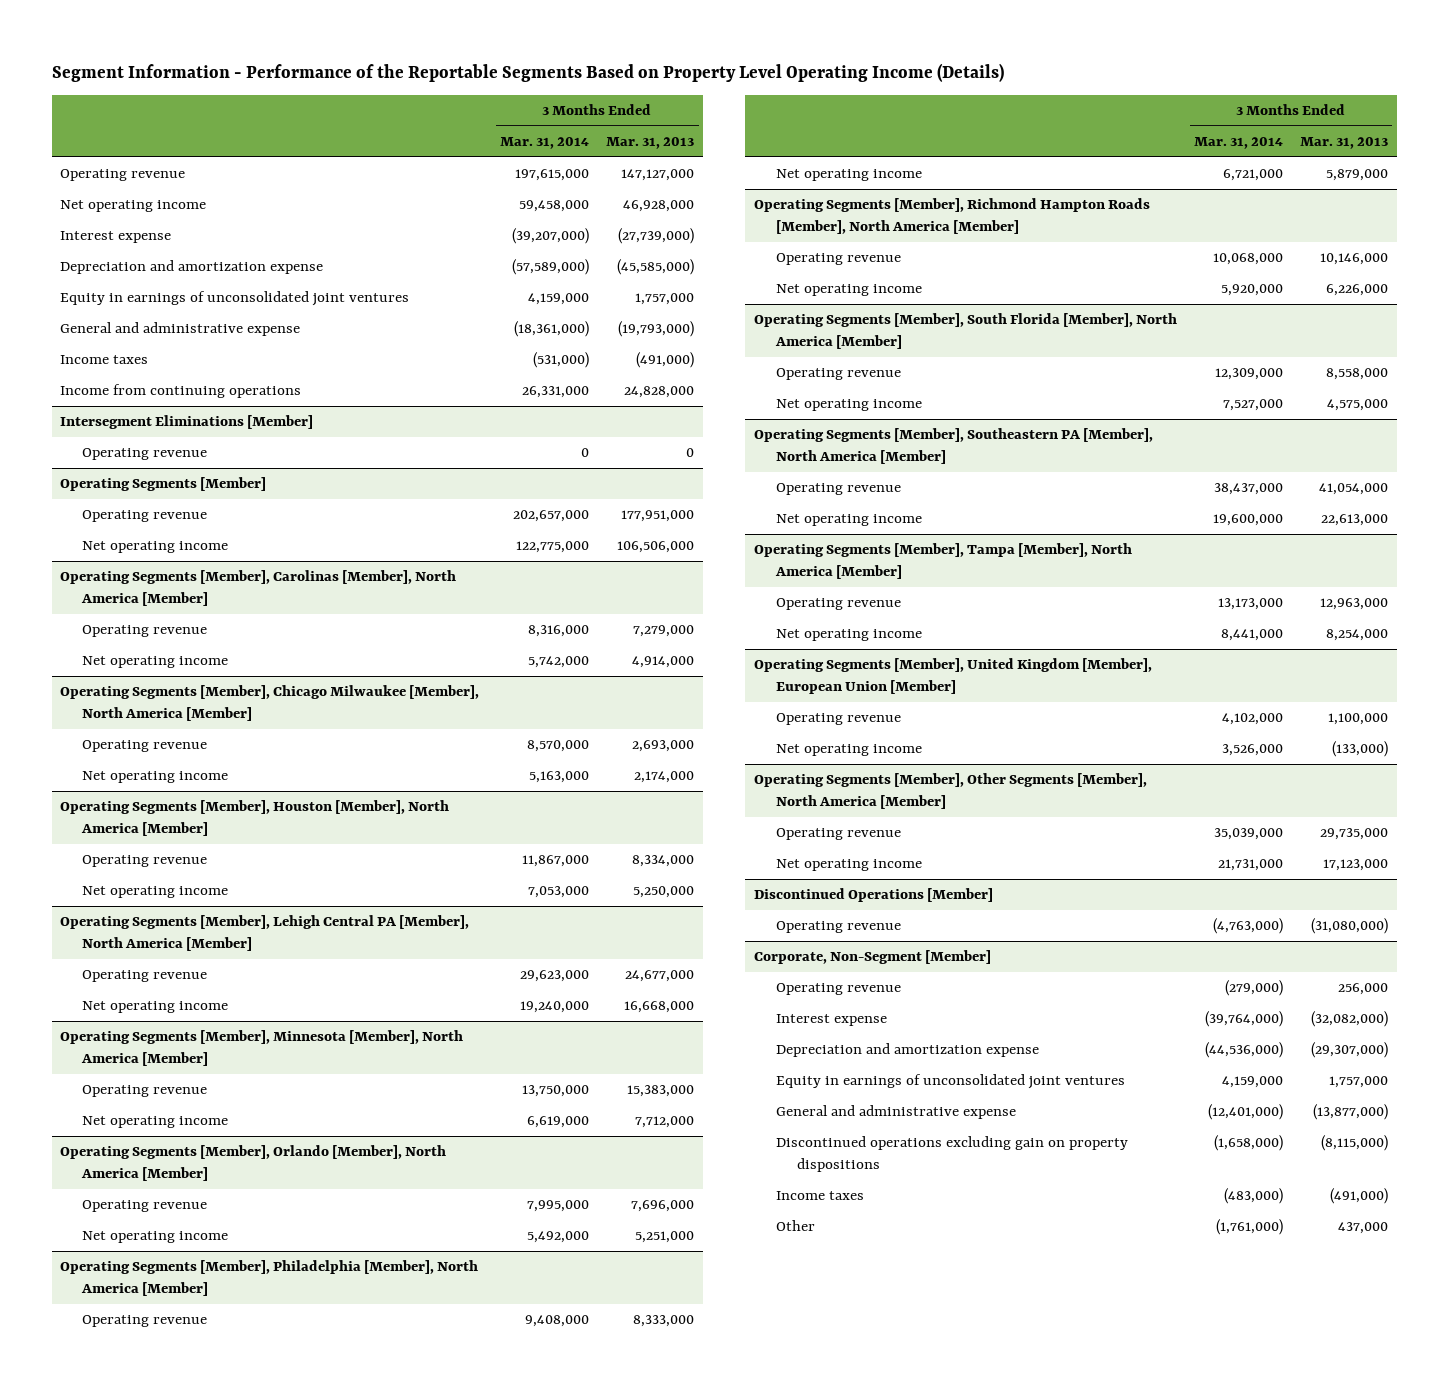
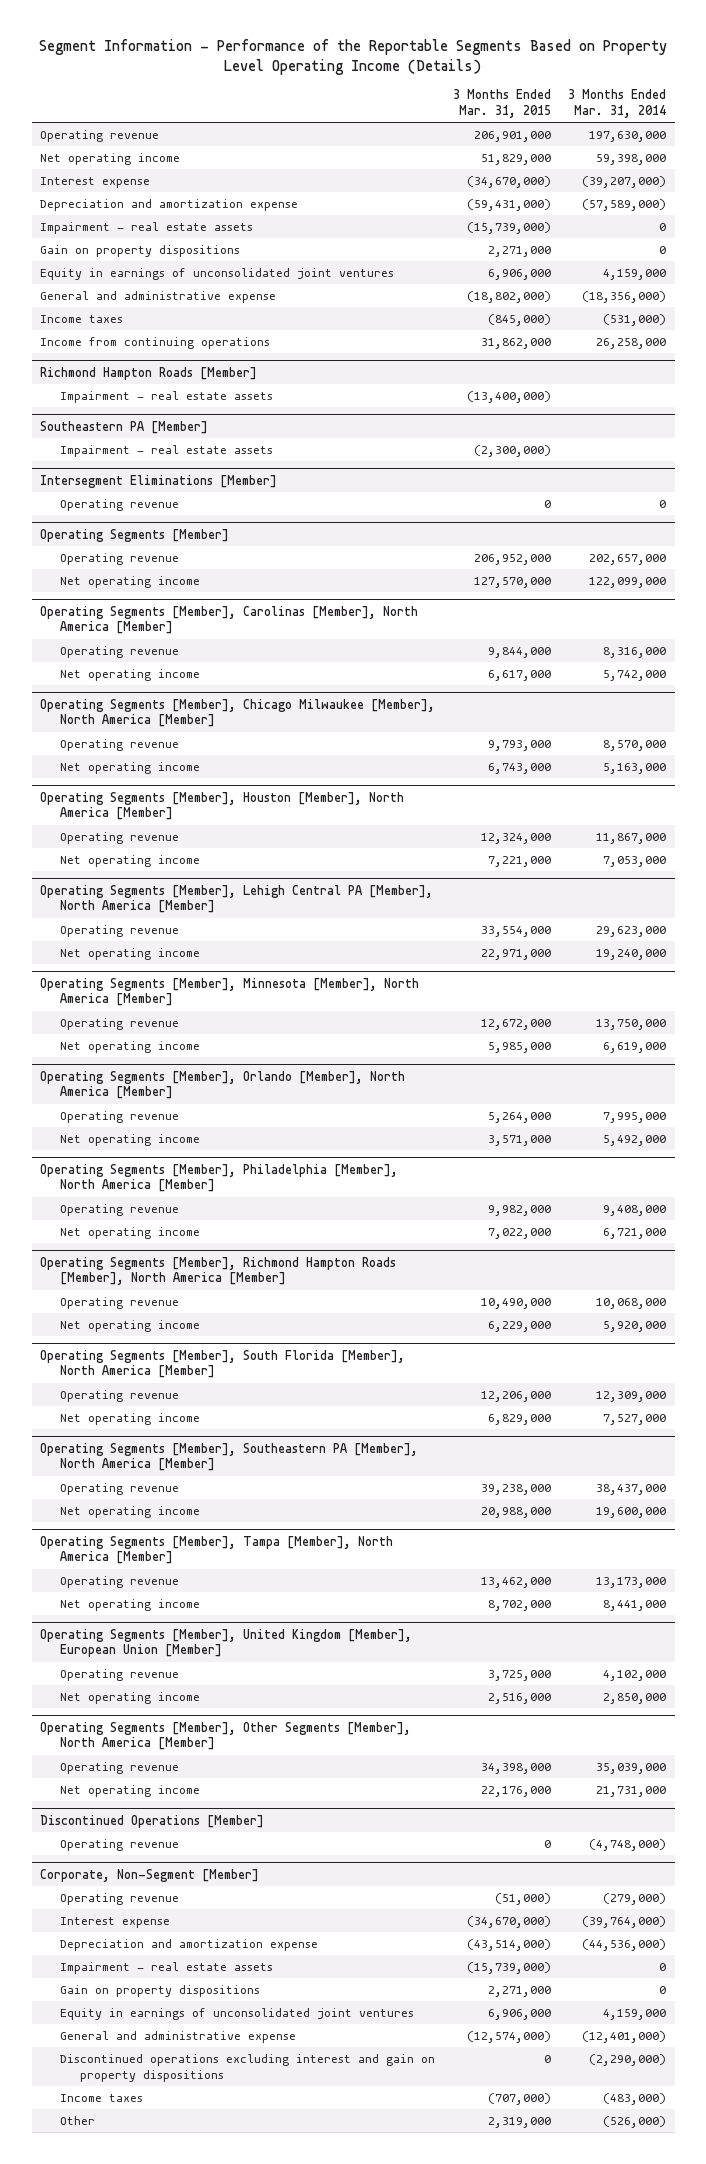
- | 3 Months Ended Mar. 31, 2014 | 3 Months Ended Mar. 31, 2013
+ | 3 Months Ended Mar. 31, 2015 | 3 Months Ended Mar. 31, 2014
- Operating revenue | 197,615,000 | 147,127,000
- Net operating income | 59,458,000 | 46,928,000
+ Operating revenue | 206,901,000 | 197,630,000
+ Net operating income | 51,829,000 | 59,398,000
+ Impairment - real estate assets | (15,739,000) | 0
+ Gain on property dispositions | 2,271,000 | 0
- General and administrative expense | (18,361,000) | (19,793,000)
+ General and administrative expense | (18,802,000) | (18,356,000)
- Income from continuing operations | 26,331,000 | 24,828,000
+ Income from continuing operations | 31,862,000 | 26,258,000
+ Richmond Hampton Roads [Member]
+ Impairment - real estate assets | (13,400,000) |
+ Southeastern PA [Member]
+ Impairment - real estate assets | (2,300,000) |
@ Operating Segments [Member]
- Net operating income | 122,775,000 | 106,506,000
+ Net operating income | 127,570,000 | 122,099,000
@ Operating Segments [Member], United Kingdom [Member], European Union [Member]
- Net operating income | 3,526,000 | (133,000)
+ Net operating income | 2,516,000 | 2,850,000
@ Discontinued Operations [Member]
- Operating revenue | (4,763,000) | (31,080,000)
+ Operating revenue | 0 | (4,748,000)
@ Corporate, Non-Segment [Member]
+ Impairment - real estate assets | (15,739,000) | 0
+ Gain on property dispositions | 2,271,000 | 0
- Discontinued operations excluding gain on property dispositions | (1,658,000) | (8,115,000)
+ Discontinued operations excluding interest and gain on property dispositions | 0 | (2,290,000)
- Other | (1,761,000) | 437,000
+ Other | 2,319,000 | (526,000)

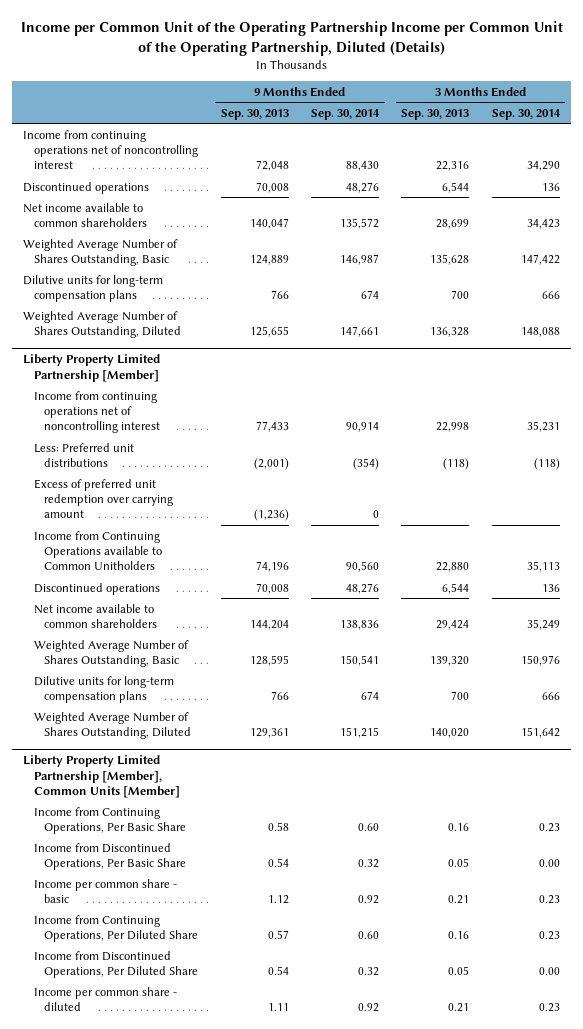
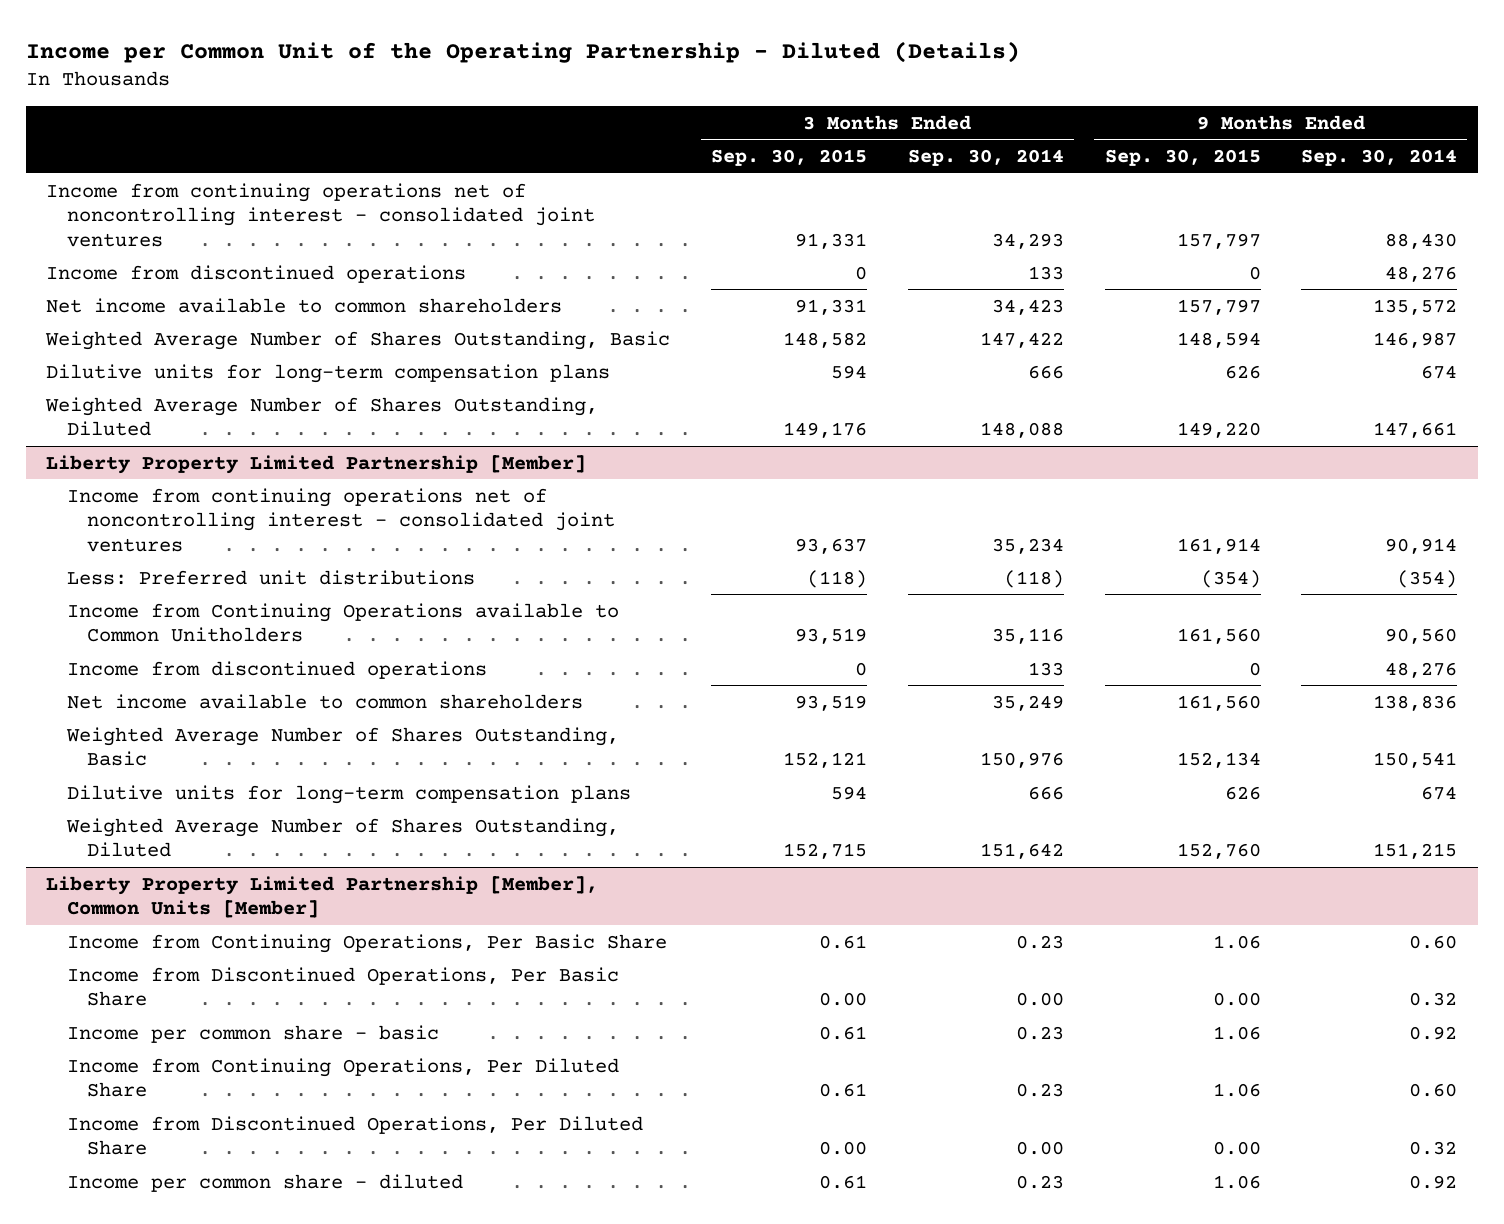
- Income per Common Unit of the Operating Partnership Income per Common Unit of the Operating Partnership, Diluted (Details)
+ Income per Common Unit of the Operating Partnership - Diluted (Details)
- | 9 Months Ended Sep. 30, 2013 | 9 Months Ended Sep. 30, 2014 | 3 Months Ended Sep. 30, 2013 | 3 Months Ended Sep. 30, 2014
+ | 3 Months Ended Sep. 30, 2015 | 3 Months Ended Sep. 30, 2014 | 9 Months Ended Sep. 30, 2015 | 9 Months Ended Sep. 30, 2014
- Income from continuing operations net of noncontrolling interest | 72,048 | 88,430 | 22,316 | 34,290
- Discontinued operations | 70,008 | 48,276 | 6,544 | 136
+ Income from continuing operations net of noncontrolling interest - consolidated joint ventures | 91,331 | 34,293 | 157,797 | 88,430
+ Income from discontinued operations | 0 | 133 | 0 | 48,276
@ Liberty Property Limited Partnership [Member]
- Income from continuing operations net of noncontrolling interest | 77,433 | 90,914 | 22,998 | 35,231
+ Income from continuing operations net of noncontrolling interest - consolidated joint ventures | 93,637 | 35,234 | 161,914 | 90,914
- Excess of preferred unit redemption over carrying amount | (1,236) | 0 | |
- Income from Continuing Operations available to Common Unitholders | 74,196 | 90,560 | 22,880 | 35,113
- Discontinued operations | 70,008 | 48,276 | 6,544 | 136
+ Income from Continuing Operations available to Common Unitholders | 93,519 | 35,116 | 161,560 | 90,560
+ Income from discontinued operations | 0 | 133 | 0 | 48,276

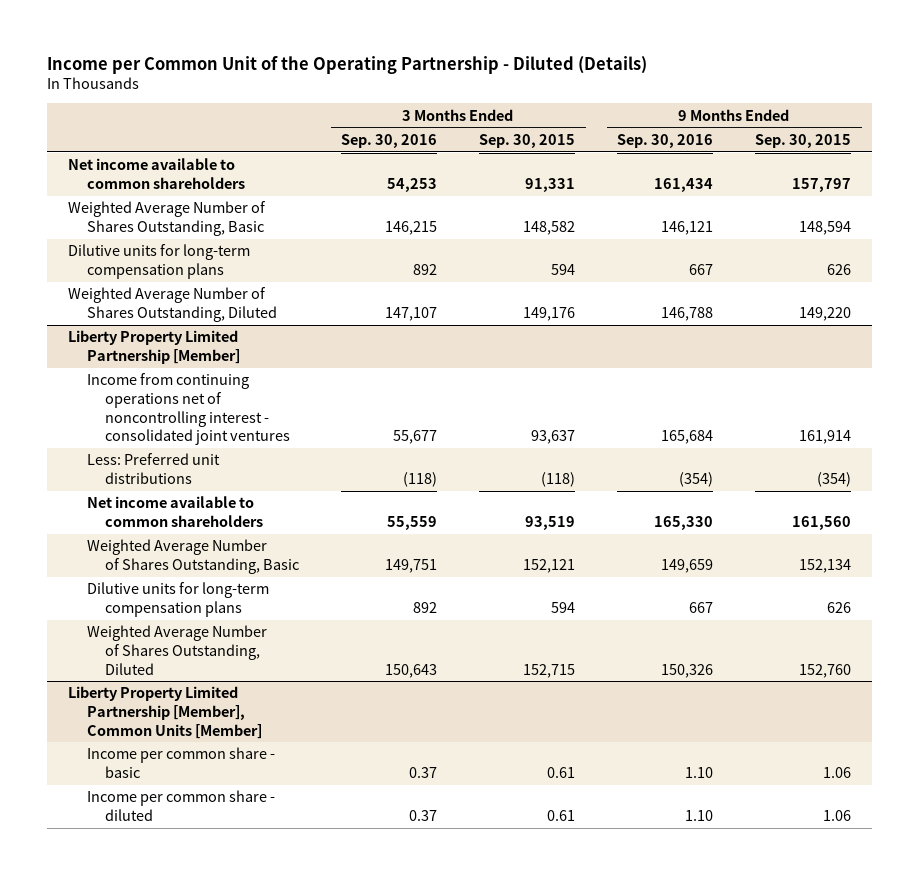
- | 3 Months Ended Sep. 30, 2015 | 3 Months Ended Sep. 30, 2014 | 9 Months Ended Sep. 30, 2015 | 9 Months Ended Sep. 30, 2014
+ | 3 Months Ended Sep. 30, 2016 | 3 Months Ended Sep. 30, 2015 | 9 Months Ended Sep. 30, 2016 | 9 Months Ended Sep. 30, 2015
- Income from continuing operations net of noncontrolling interest - consolidated joint ventures | 91,331 | 34,293 | 157,797 | 88,430
- Income from discontinued operations | 0 | 133 | 0 | 48,276
@ Liberty Property Limited Partnership [Member]
- Income from Continuing Operations available to Common Unitholders | 93,519 | 35,116 | 161,560 | 90,560
- Income from discontinued operations | 0 | 133 | 0 | 48,276
@ Liberty Property Limited Partnership [Member], Common Units [Member]
- Income from Continuing Operations, Per Basic Share | 0.61 | 0.23 | 1.06 | 0.60
- Income from Discontinued Operations, Per Basic Share | 0.00 | 0.00 | 0.00 | 0.32
- Income from Continuing Operations, Per Diluted Share | 0.61 | 0.23 | 1.06 | 0.60
- Income from Discontinued Operations, Per Diluted Share | 0.00 | 0.00 | 0.00 | 0.32

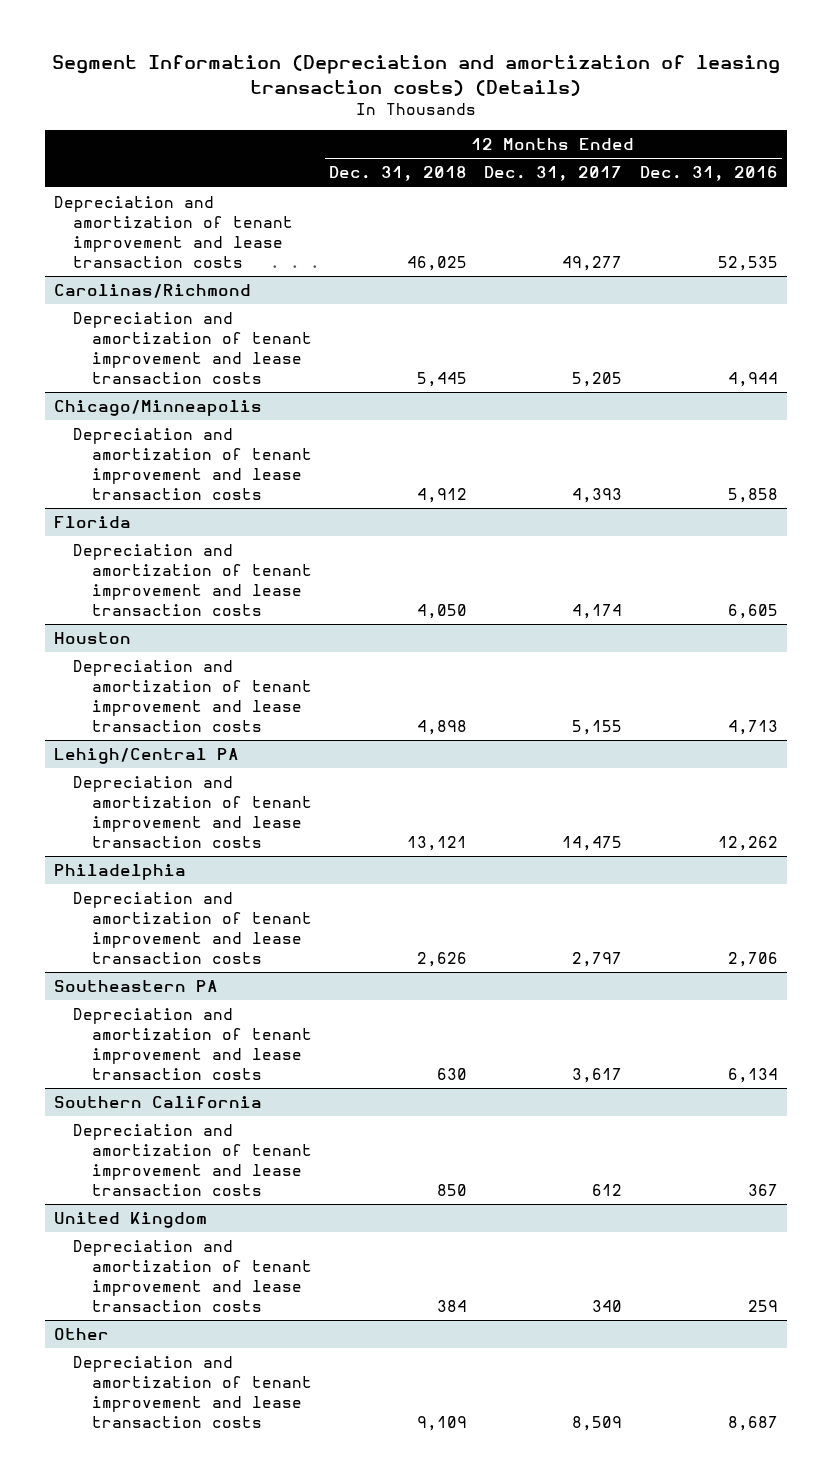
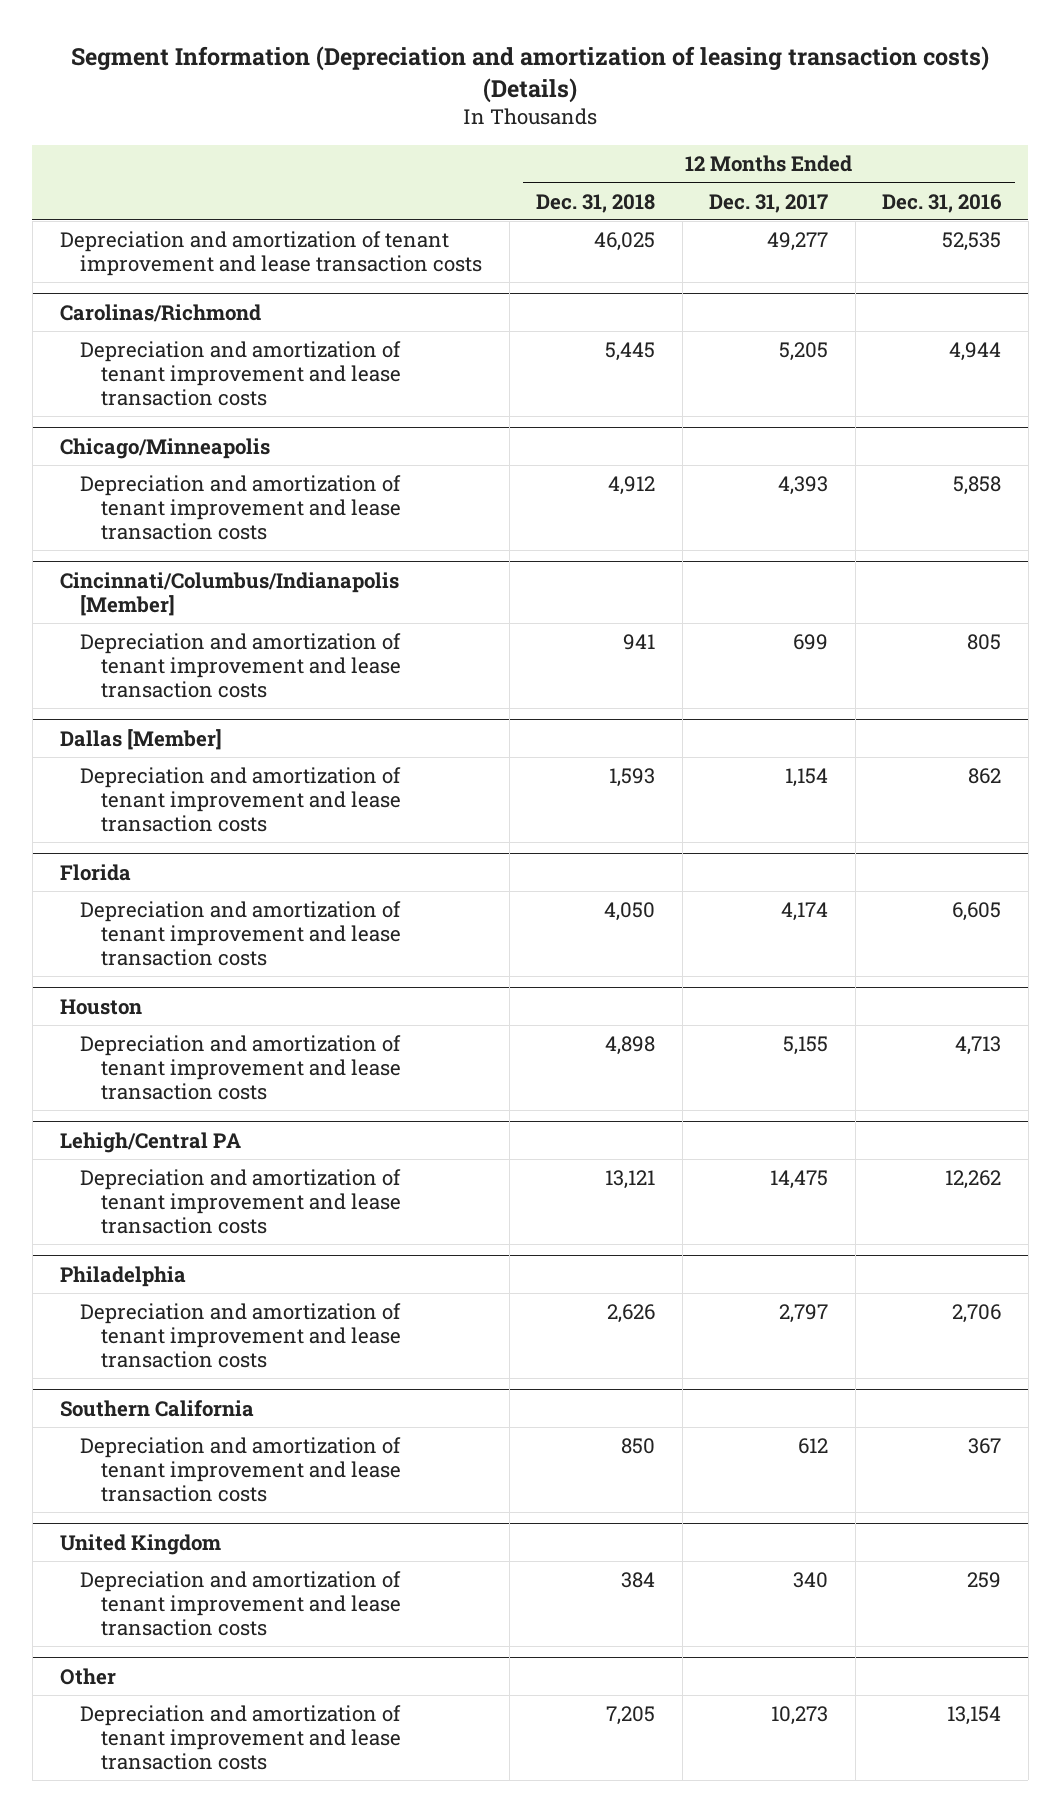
+ Cincinnati/Columbus/Indianapolis [Member]
+ Depreciation and amortization of tenant improvement and lease transaction costs | 941 | 699 | 805
+ Dallas [Member]
+ Depreciation and amortization of tenant improvement and lease transaction costs | 1,593 | 1,154 | 862
- Southeastern PA
- Depreciation and amortization of tenant improvement and lease transaction costs | 630 | 3,617 | 6,134
@ Other
- Depreciation and amortization of tenant improvement and lease transaction costs | 9,109 | 8,509 | 8,687
+ Depreciation and amortization of tenant improvement and lease transaction costs | 7,205 | 10,273 | 13,154

